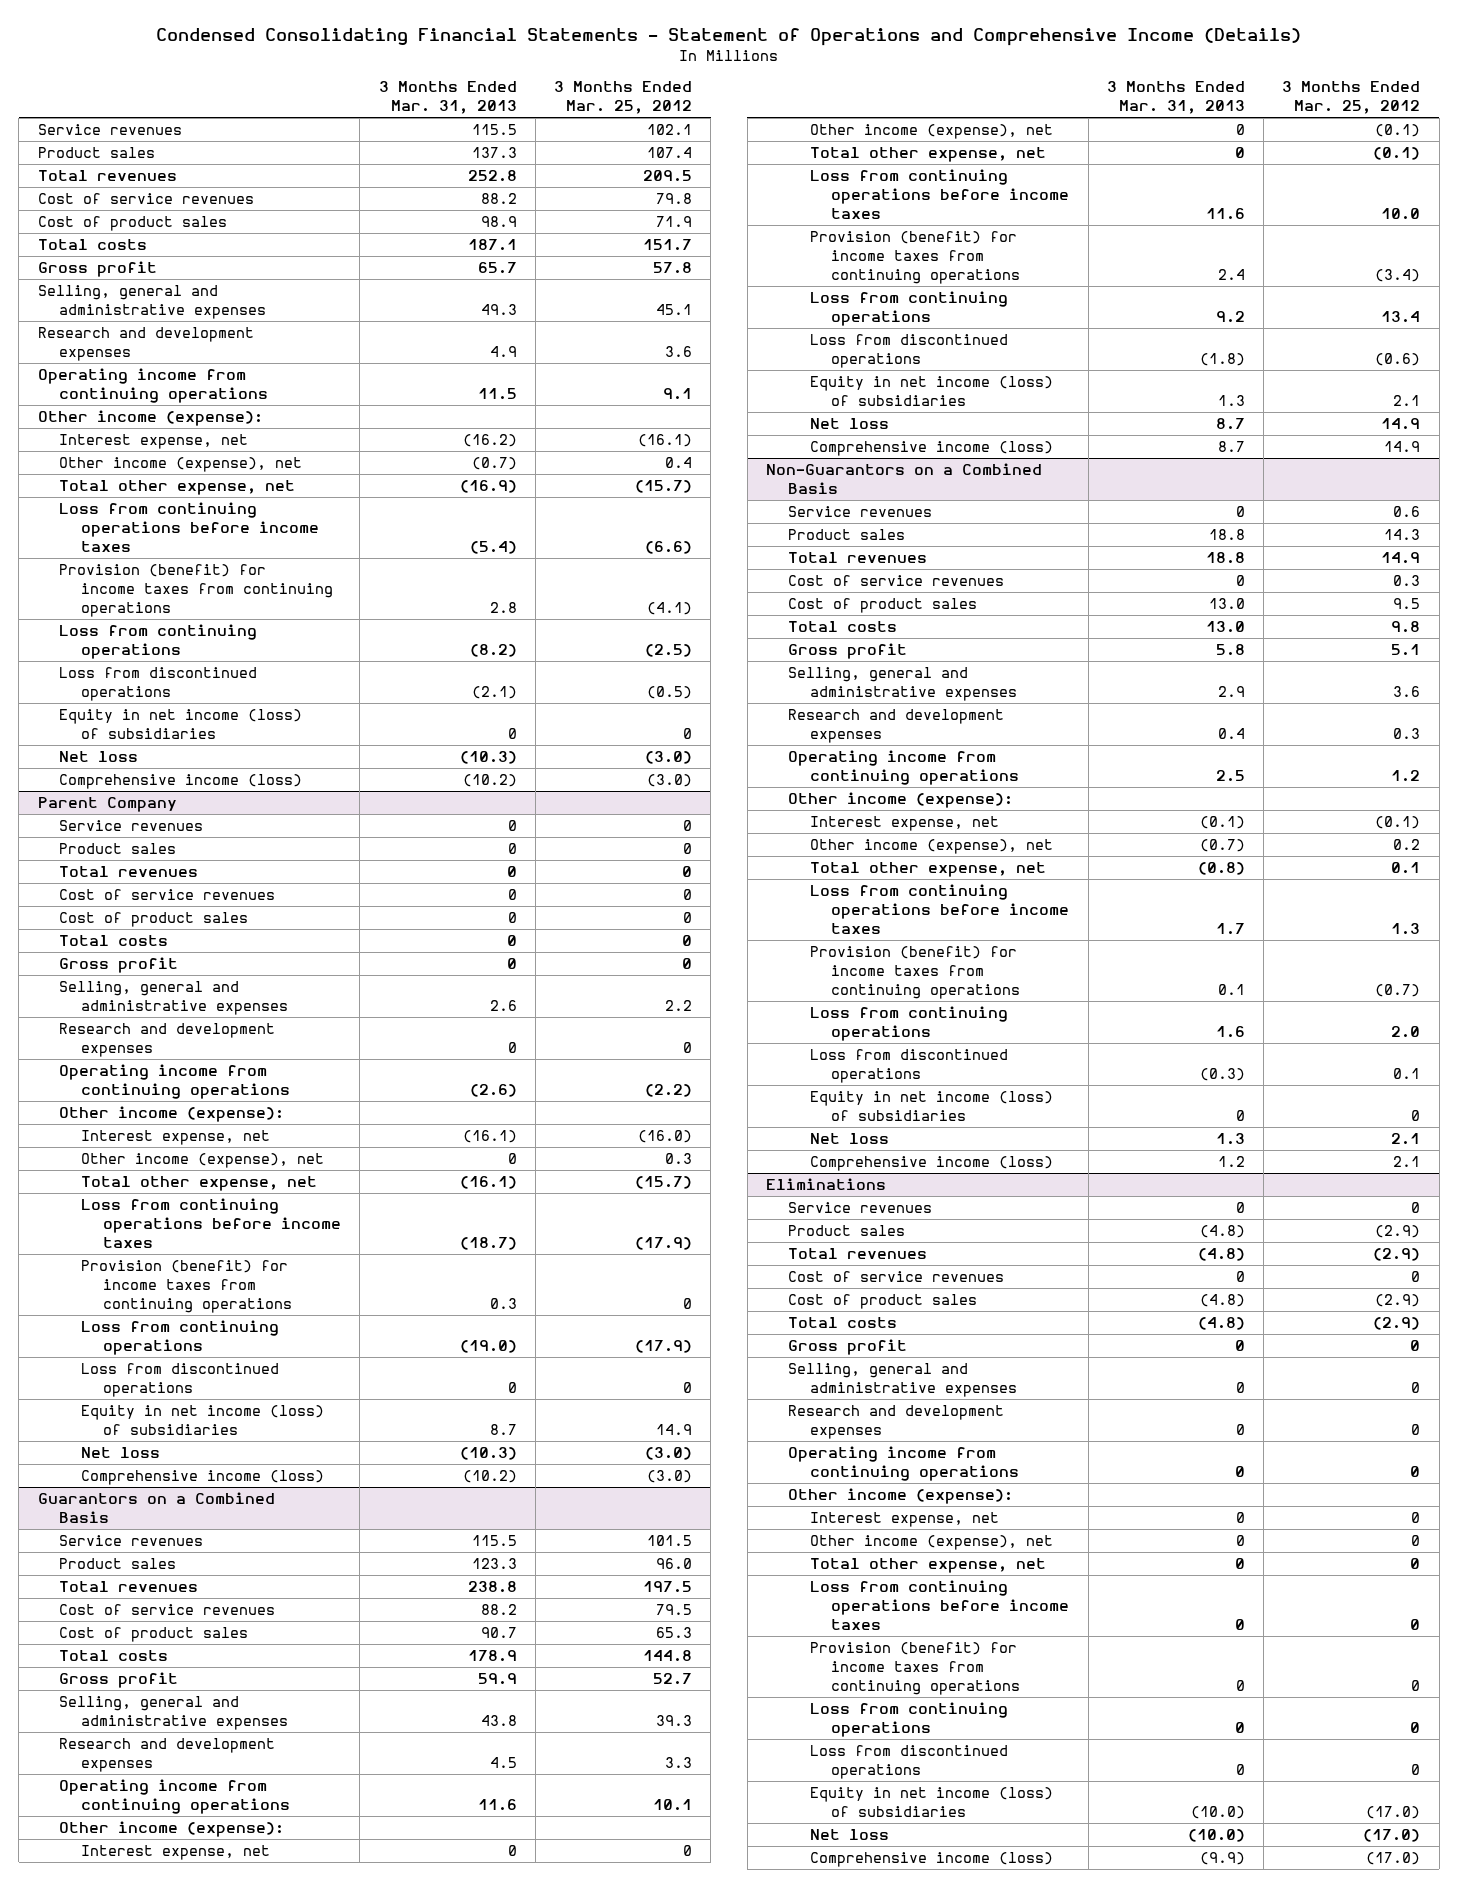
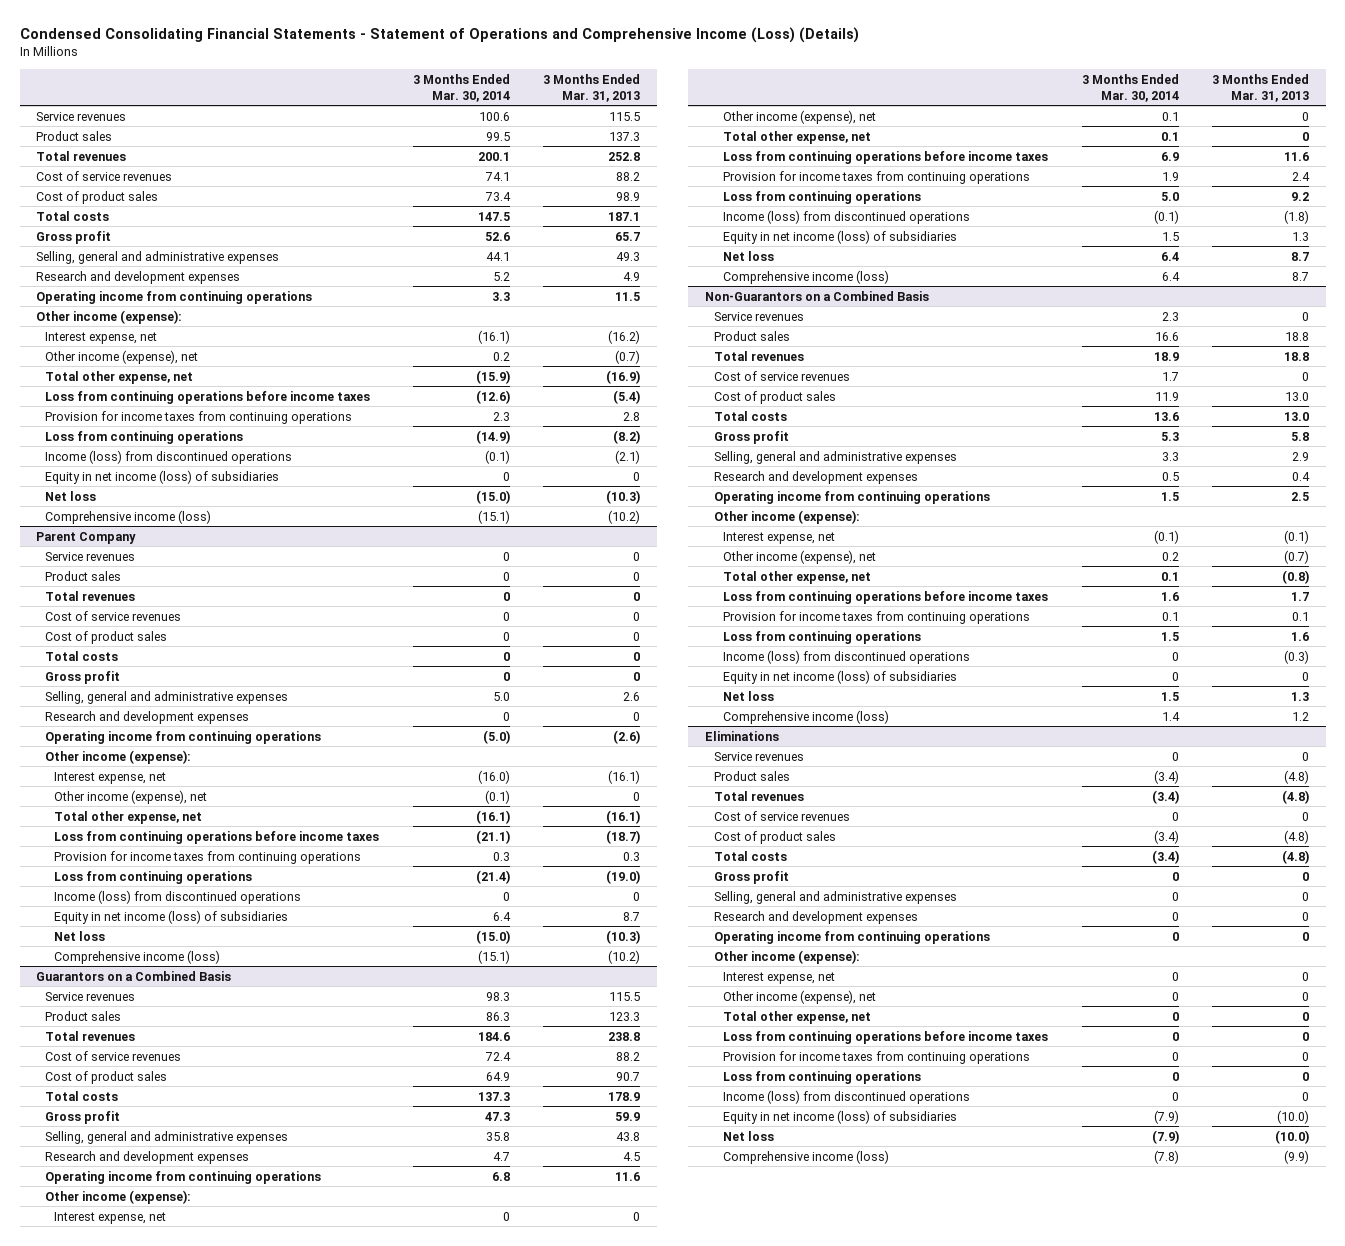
- Condensed Consolidating Financial Statements - Statement of Operations and Comprehensive Income (Details)
+ Condensed Consolidating Financial Statements - Statement of Operations and Comprehensive Income (Loss) (Details)
- | 3 Months Ended Mar. 31, 2013 | 3 Months Ended Mar. 25, 2012
+ | 3 Months Ended Mar. 30, 2014 | 3 Months Ended Mar. 31, 2013
- Provision (benefit) for income taxes from continuing operations | 2.8 | (4.1)
+ Provision for income taxes from continuing operations | 2.3 | 2.8
- Loss from discontinued operations | (2.1) | (0.5)
+ Income (loss) from discontinued operations | (0.1) | (2.1)
@ Parent Company
- Provision (benefit) for income taxes from continuing operations | 0.3 | 0
+ Provision for income taxes from continuing operations | 0.3 | 0.3
- Loss from discontinued operations | 0 | 0
+ Income (loss) from discontinued operations | 0 | 0
@ Guarantors on a Combined Basis
- Provision (benefit) for income taxes from continuing operations | 2.4 | (3.4)
+ Provision for income taxes from continuing operations | 1.9 | 2.4
- Loss from discontinued operations | (1.8) | (0.6)
+ Income (loss) from discontinued operations | (0.1) | (1.8)
@ Non-Guarantors on a Combined Basis
- Provision (benefit) for income taxes from continuing operations | 0.1 | (0.7)
+ Provision for income taxes from continuing operations | 0.1 | 0.1
- Loss from discontinued operations | (0.3) | 0.1
+ Income (loss) from discontinued operations | 0 | (0.3)
@ Eliminations
- Provision (benefit) for income taxes from continuing operations | 0 | 0
+ Provision for income taxes from continuing operations | 0 | 0
- Loss from discontinued operations | 0 | 0
+ Income (loss) from discontinued operations | 0 | 0

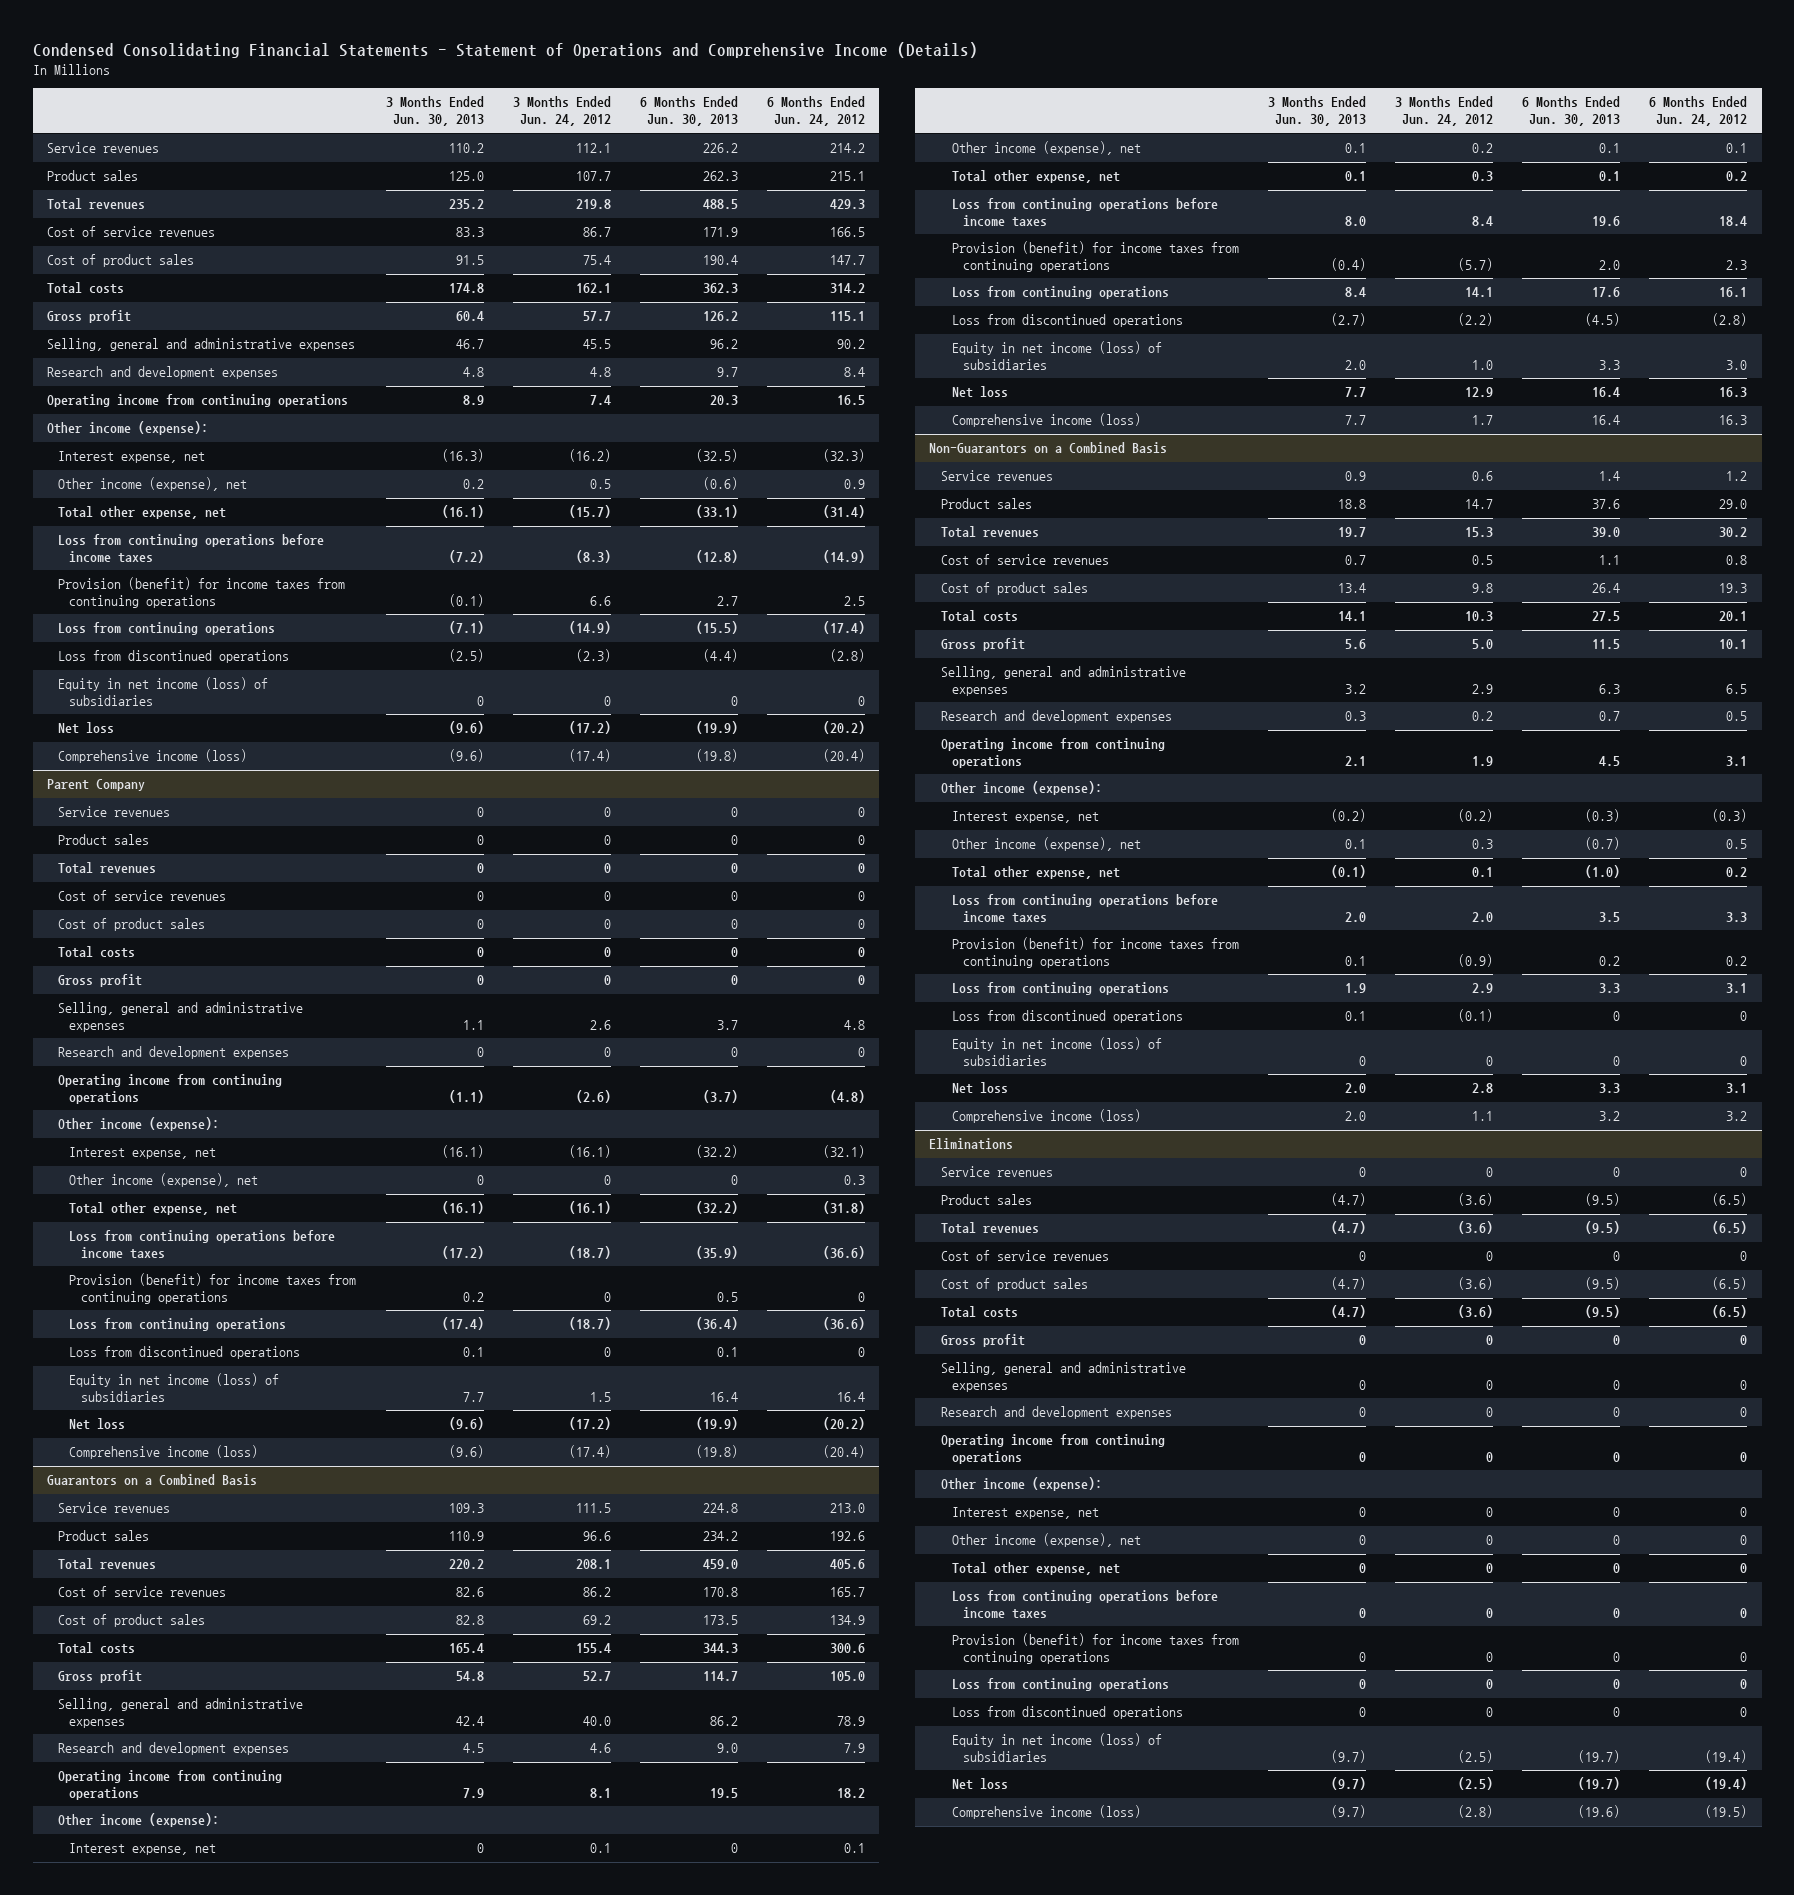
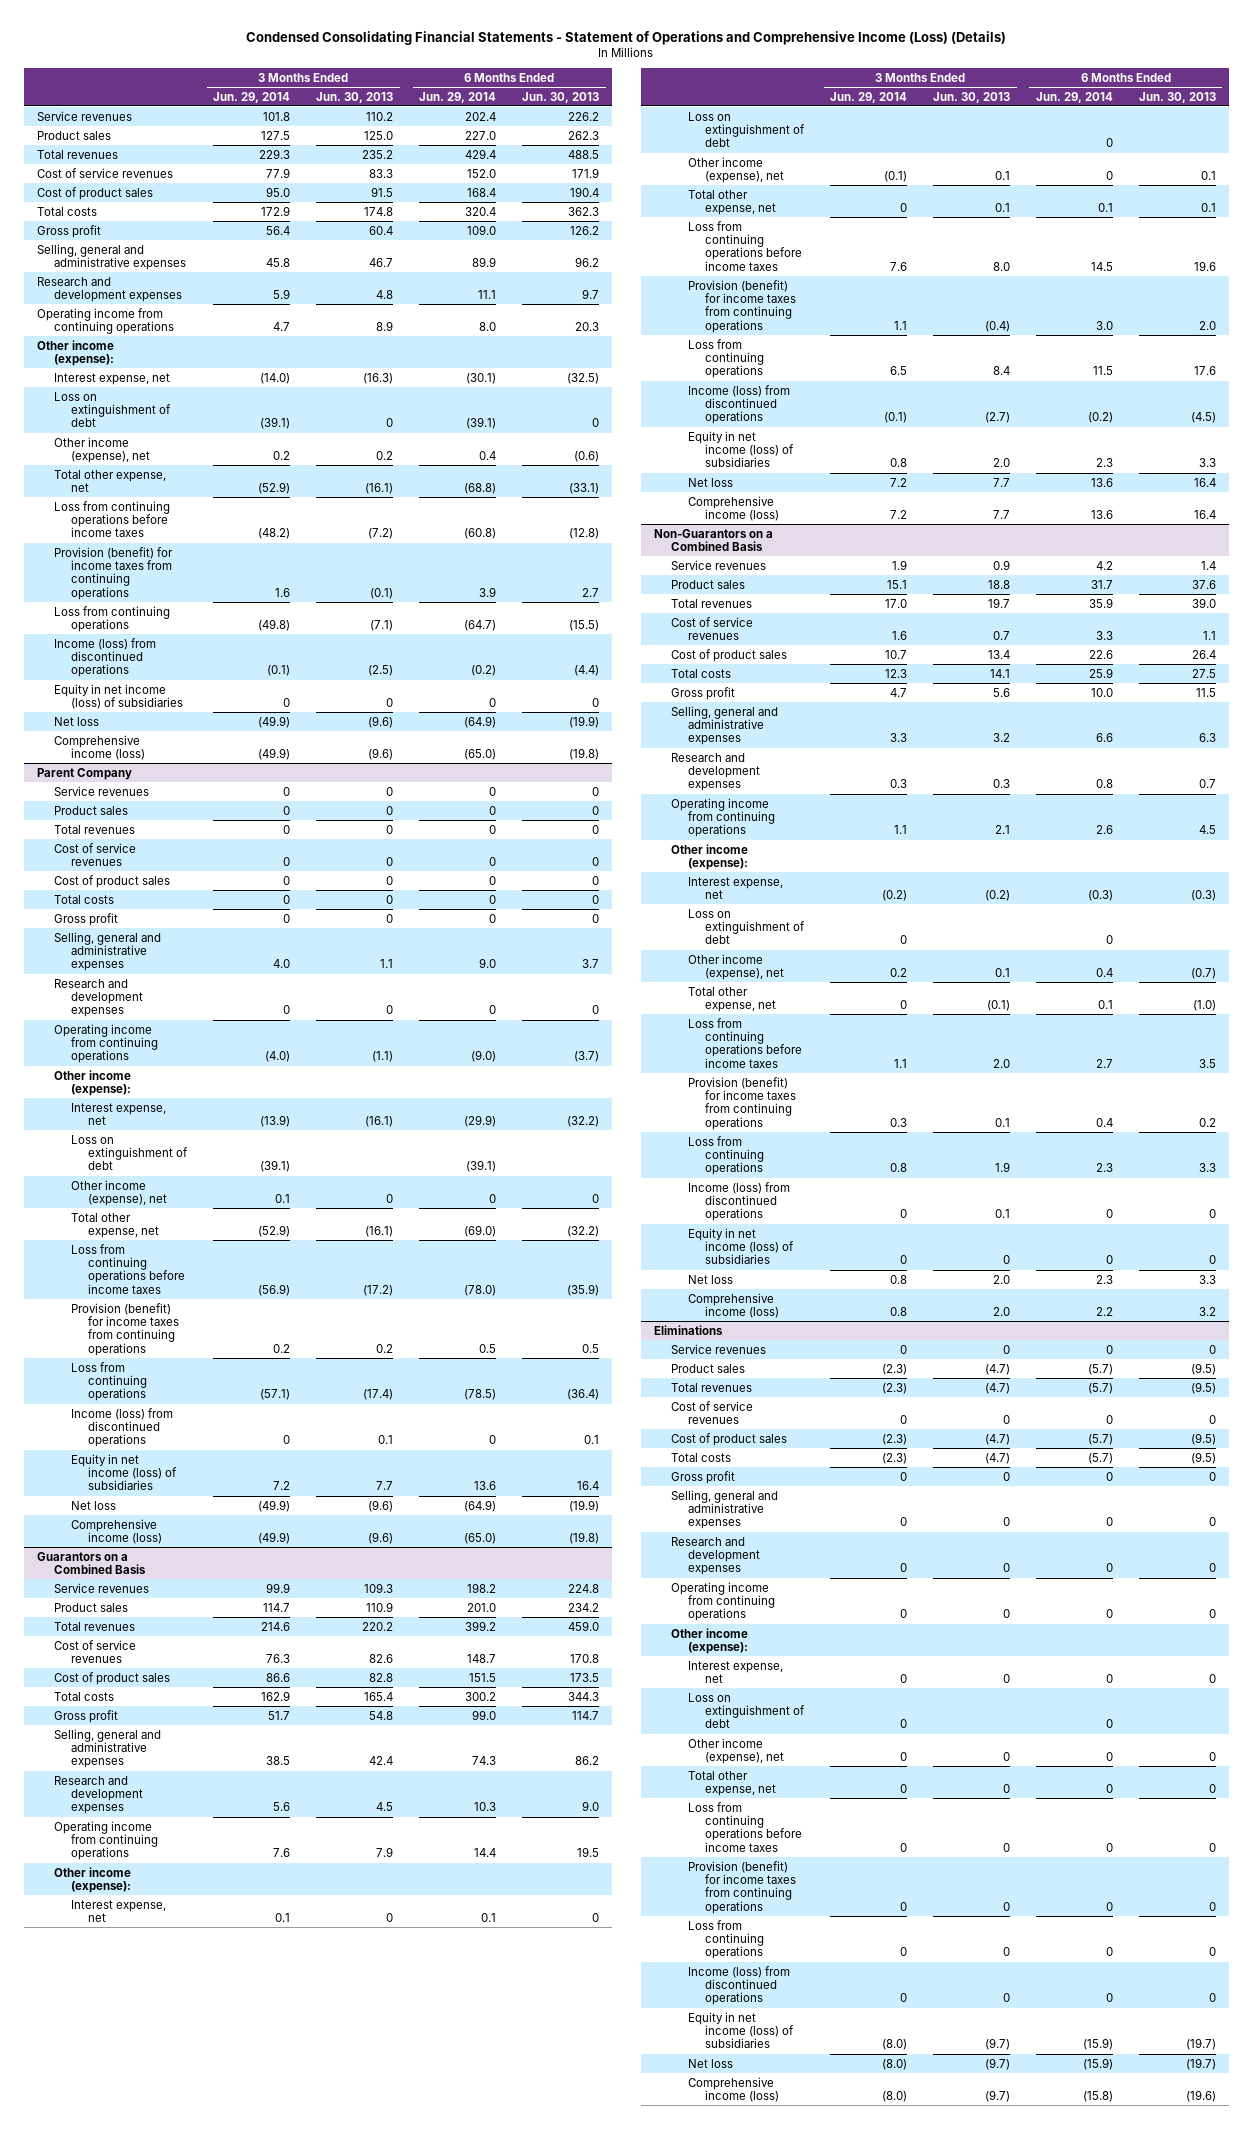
- Condensed Consolidating Financial Statements - Statement of Operations and Comprehensive Income (Details)
+ Condensed Consolidating Financial Statements - Statement of Operations and Comprehensive Income (Loss) (Details)
- | 3 Months Ended Jun. 30, 2013 | 3 Months Ended Jun. 24, 2012 | 6 Months Ended Jun. 30, 2013 | 6 Months Ended Jun. 24, 2012
+ | 3 Months Ended Jun. 29, 2014 | 3 Months Ended Jun. 30, 2013 | 6 Months Ended Jun. 29, 2014 | 6 Months Ended Jun. 30, 2013
+ Loss on extinguishment of debt | (39.1) | 0 | (39.1) | 0
- Loss from discontinued operations | (2.5) | (2.3) | (4.4) | (2.8)
+ Income (loss) from discontinued operations | (0.1) | (2.5) | (0.2) | (4.4)
@ Parent Company
+ Loss on extinguishment of debt | (39.1) | | (39.1) |
- Loss from discontinued operations | 0.1 | 0 | 0.1 | 0
+ Income (loss) from discontinued operations | 0 | 0.1 | 0 | 0.1
@ Guarantors on a Combined Basis
+ Loss on extinguishment of debt | | | 0 |
- Loss from discontinued operations | (2.7) | (2.2) | (4.5) | (2.8)
+ Income (loss) from discontinued operations | (0.1) | (2.7) | (0.2) | (4.5)
@ Non-Guarantors on a Combined Basis
+ Loss on extinguishment of debt | 0 | | 0 |
- Loss from discontinued operations | 0.1 | (0.1) | 0 | 0
+ Income (loss) from discontinued operations | 0 | 0.1 | 0 | 0
@ Eliminations
+ Loss on extinguishment of debt | 0 | | 0 |
- Loss from discontinued operations | 0 | 0 | 0 | 0
+ Income (loss) from discontinued operations | 0 | 0 | 0 | 0

